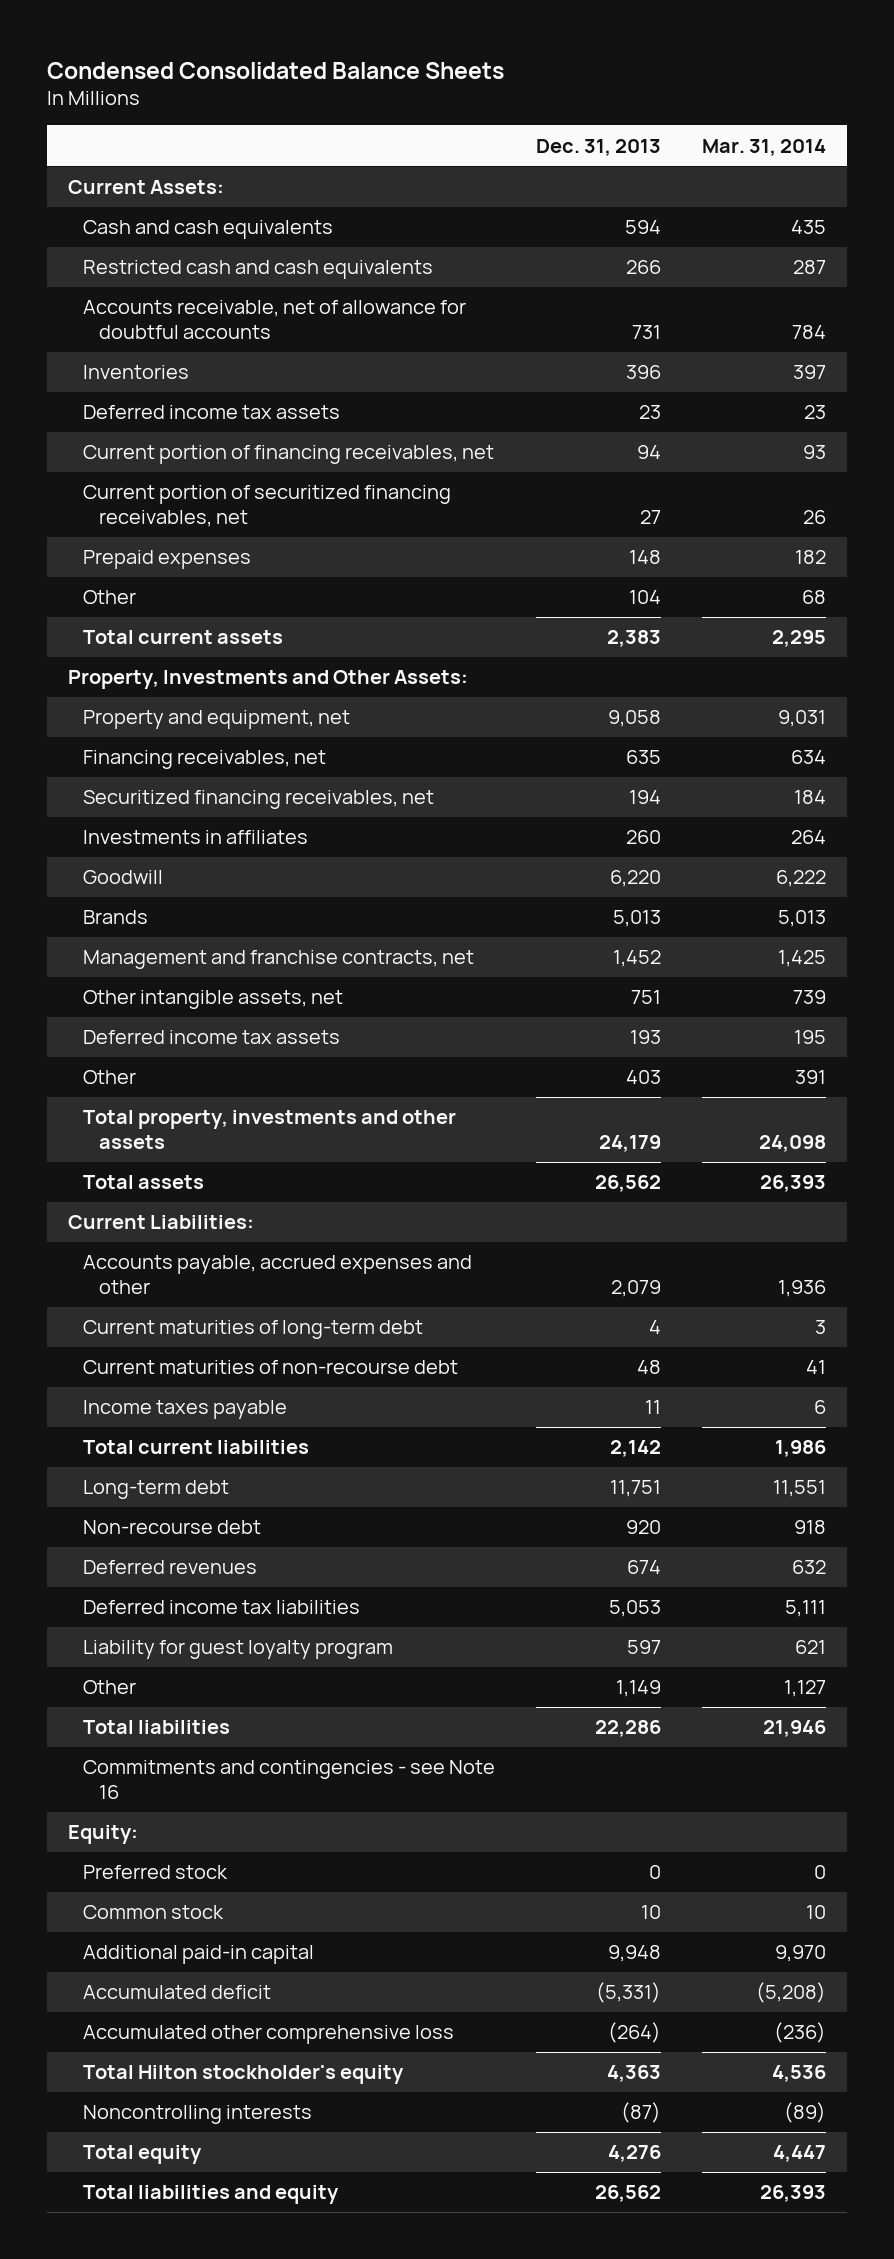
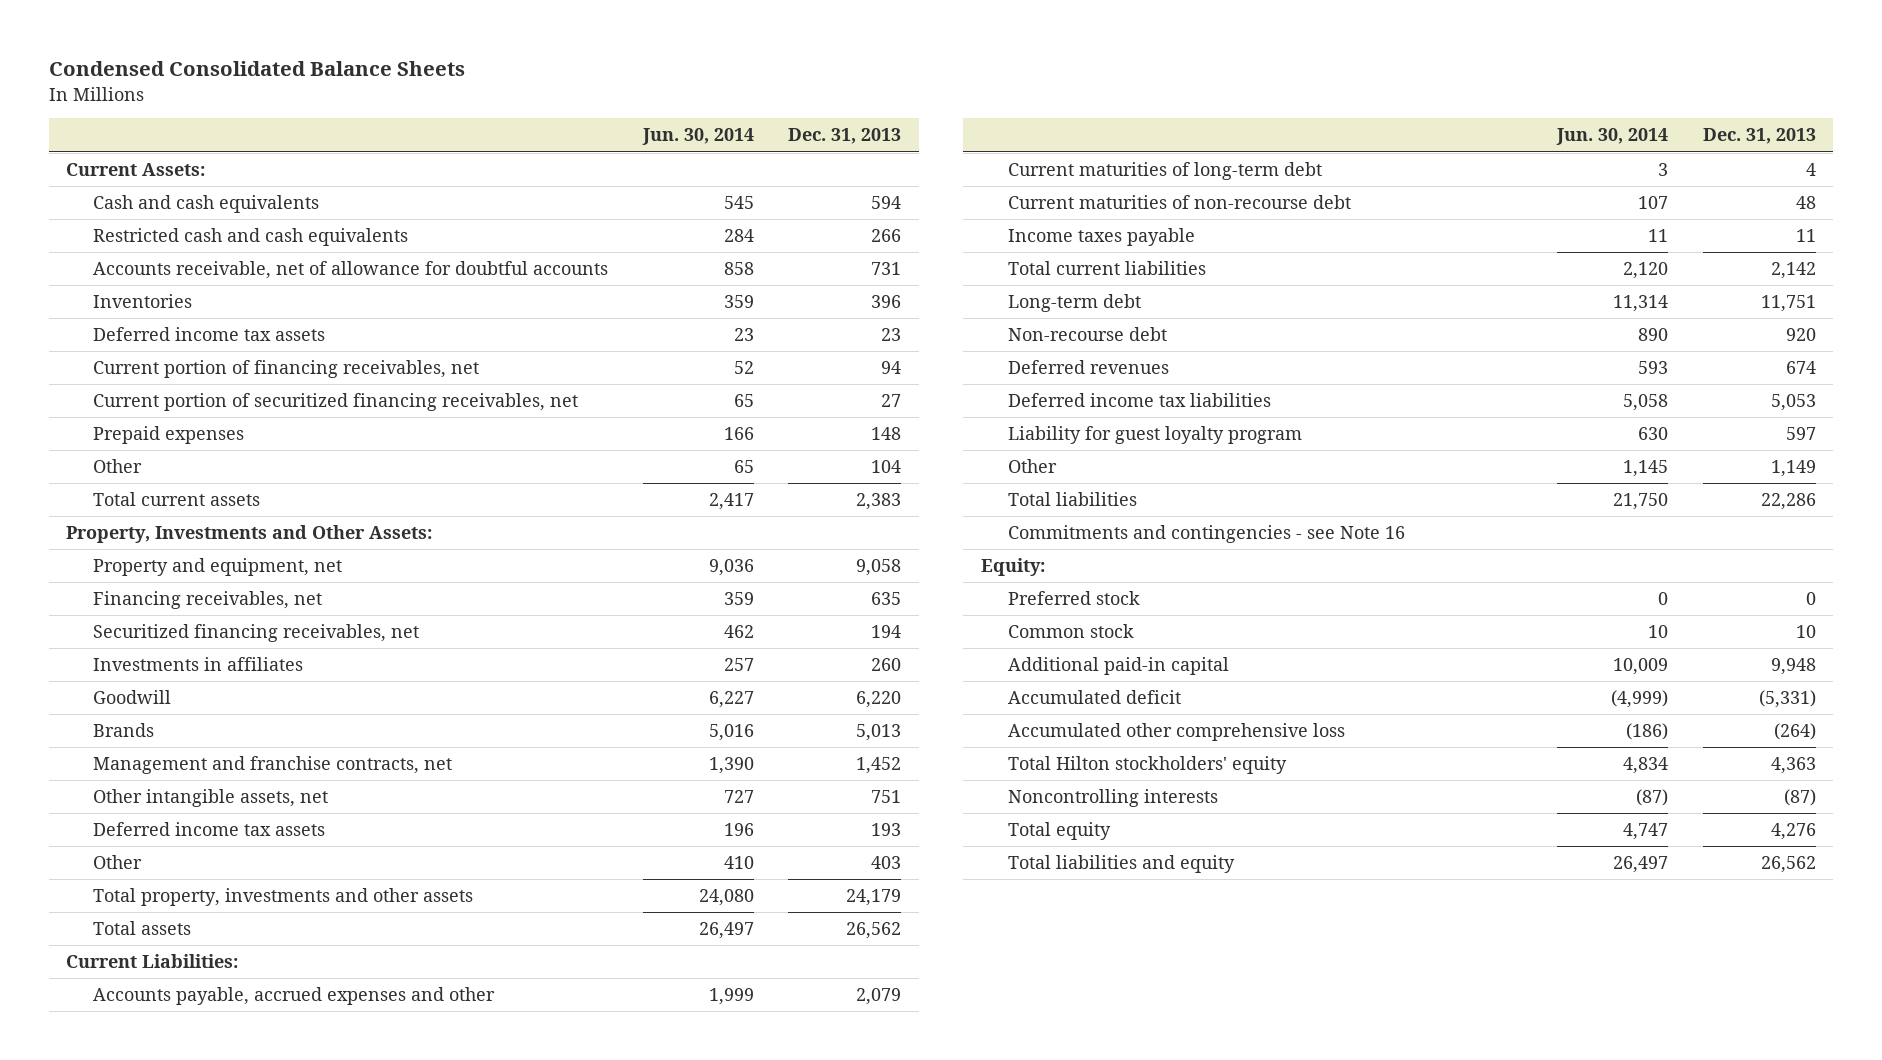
- | Dec. 31, 2013 | Mar. 31, 2014
+ | Jun. 30, 2014 | Dec. 31, 2013
- Total Hilton stockholder's equity | 4,363 | 4,536
+ Total Hilton stockholders' equity | 4,834 | 4,363

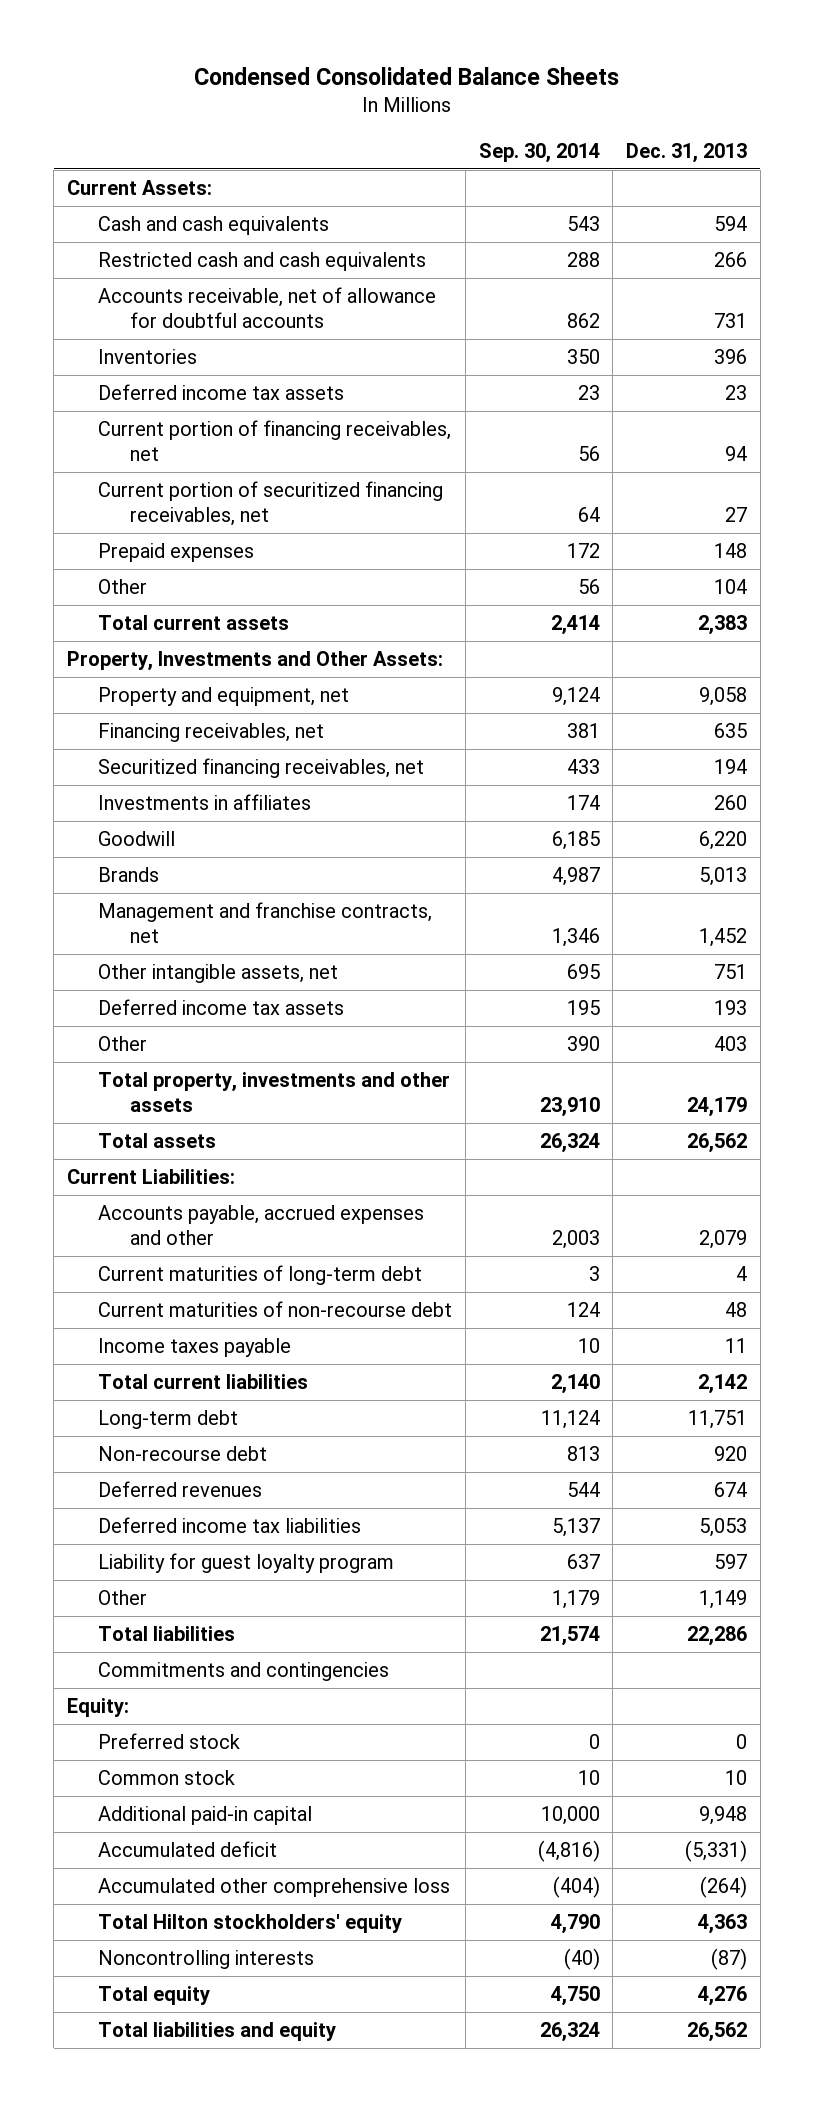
- | Jun. 30, 2014 | Dec. 31, 2013
+ | Sep. 30, 2014 | Dec. 31, 2013
- Commitments and contingencies - see Note 16
+ Commitments and contingencies

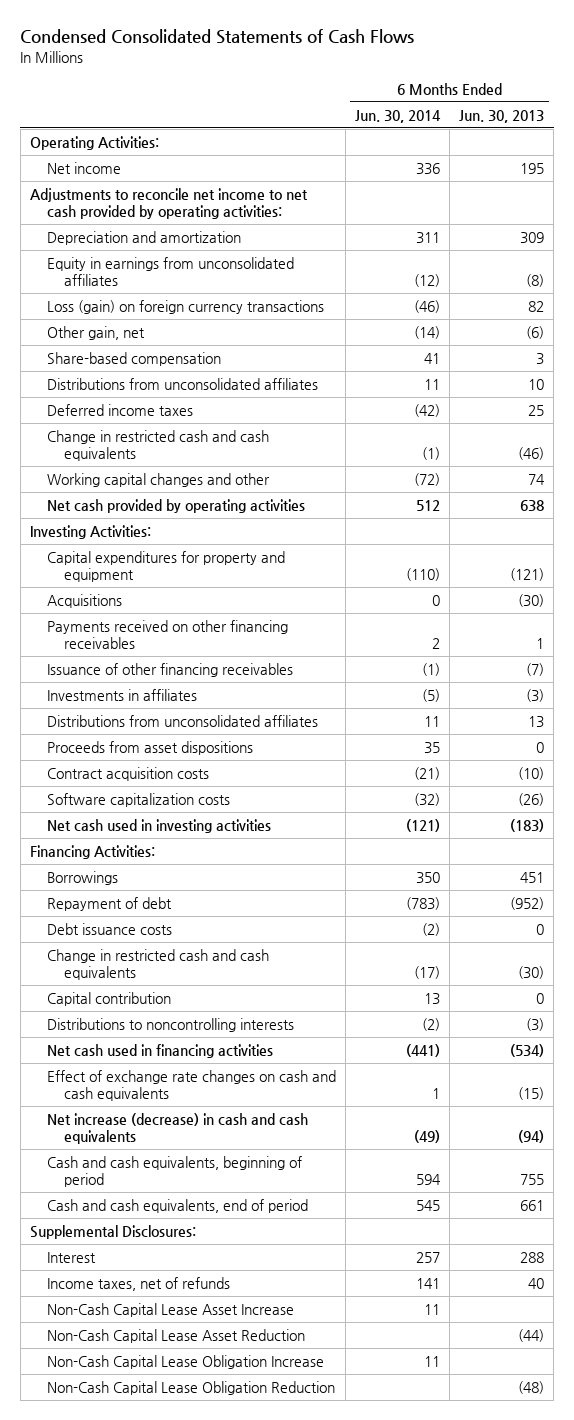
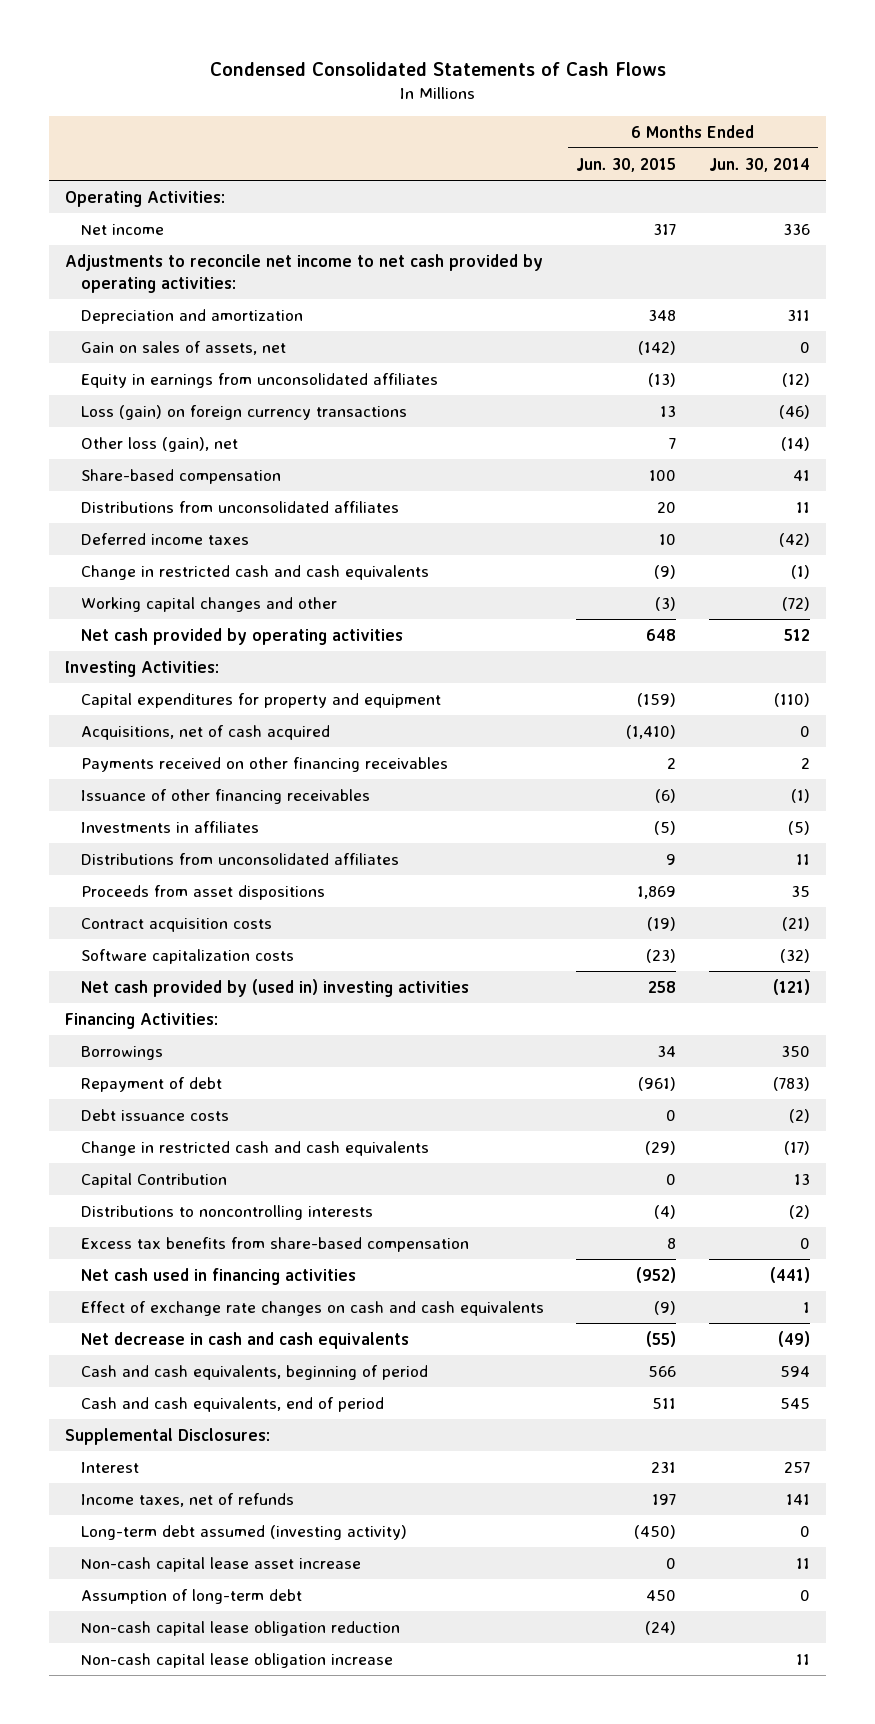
- | 6 Months Ended Jun. 30, 2014 | 6 Months Ended Jun. 30, 2013
+ | 6 Months Ended Jun. 30, 2015 | 6 Months Ended Jun. 30, 2014
+ Gain on sales of assets, net | (142) | 0
- Other gain, net | (14) | (6)
+ Other loss (gain), net | 7 | (14)
- Acquisitions | 0 | (30)
+ Acquisitions, net of cash acquired | (1,410) | 0
- Net cash used in investing activities | (121) | (183)
+ Net cash provided by (used in) investing activities | 258 | (121)
- Capital contribution | 13 | 0
+ Capital Contribution | 0 | 13
+ Excess tax benefits from share-based compensation | 8 | 0
- Net increase (decrease) in cash and cash equivalents | (49) | (94)
+ Net decrease in cash and cash equivalents | (55) | (49)
- Non-Cash Capital Lease Asset Increase | 11 |
- Non-Cash Capital Lease Asset Reduction | | (44)
- Non-Cash Capital Lease Obligation Increase | 11 |
- Non-Cash Capital Lease Obligation Reduction | | (48)
+ Long-term debt assumed (investing activity) | (450) | 0
+ Non-cash capital lease asset increase | 0 | 11
+ Assumption of long-term debt | 450 | 0
+ Non-cash capital lease obligation reduction | (24) |
+ Non-cash capital lease obligation increase | | 11

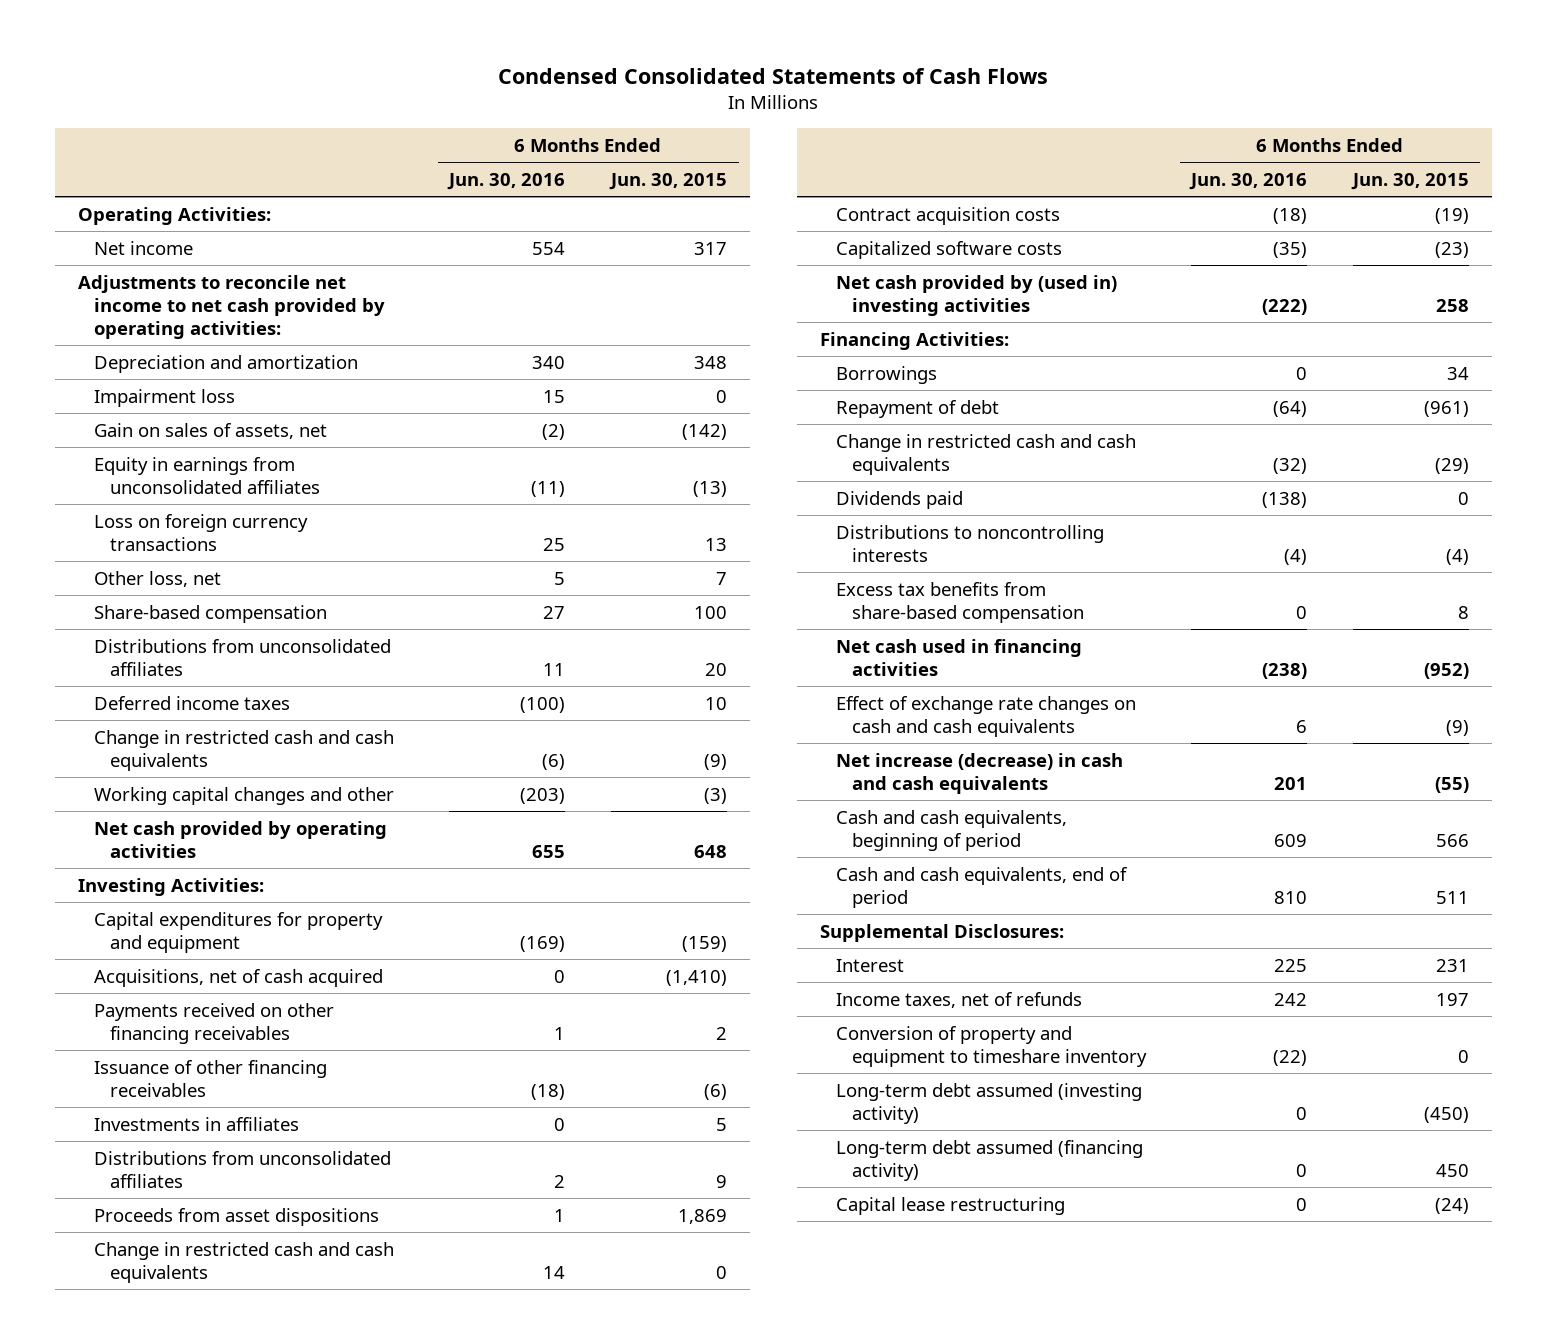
- | 6 Months Ended Jun. 30, 2015 | 6 Months Ended Jun. 30, 2014
+ | 6 Months Ended Jun. 30, 2016 | 6 Months Ended Jun. 30, 2015
+ Impairment loss | 15 | 0
- Loss (gain) on foreign currency transactions | 13 | (46)
- Other loss (gain), net | 7 | (14)
+ Loss on foreign currency transactions | 25 | 13
+ Other loss, net | 5 | 7
- Investments in affiliates | (5) | (5)
+ Investments in affiliates | 0 | 5
+ Change in restricted cash and cash equivalents | 14 | 0
- Software capitalization costs | (23) | (32)
+ Capitalized software costs | (35) | (23)
- Debt issuance costs | 0 | (2)
- Capital Contribution | 0 | 13
+ Dividends paid | (138) | 0
- Net decrease in cash and cash equivalents | (55) | (49)
+ Net increase (decrease) in cash and cash equivalents | 201 | (55)
+ Conversion of property and equipment to timeshare inventory | (22) | 0
- Non-cash capital lease asset increase | 0 | 11
- Assumption of long-term debt | 450 | 0
- Non-cash capital lease obligation reduction | (24) |
- Non-cash capital lease obligation increase | | 11
+ Long-term debt assumed (financing activity) | 0 | 450
+ Capital lease restructuring | 0 | (24)

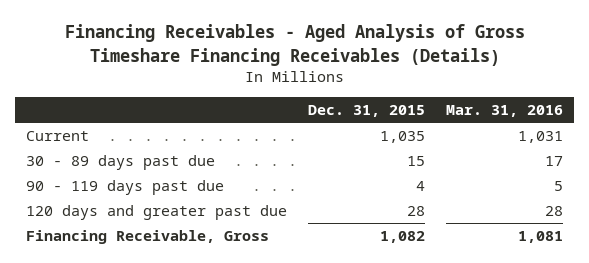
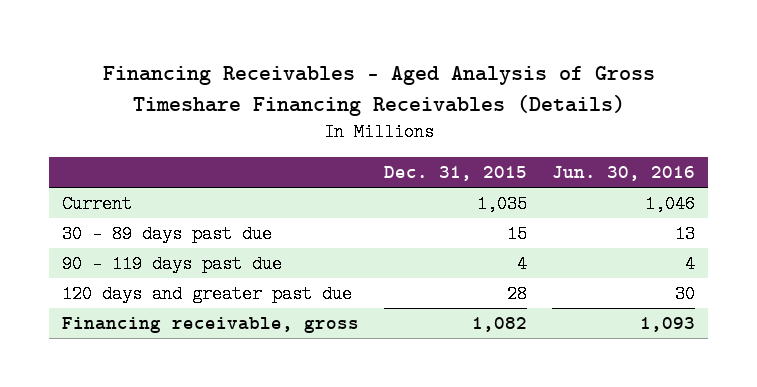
- | Dec. 31, 2015 | Mar. 31, 2016
+ | Dec. 31, 2015 | Jun. 30, 2016
- Financing Receivable, Gross | 1,082 | 1,081
+ Financing receivable, gross | 1,082 | 1,093

